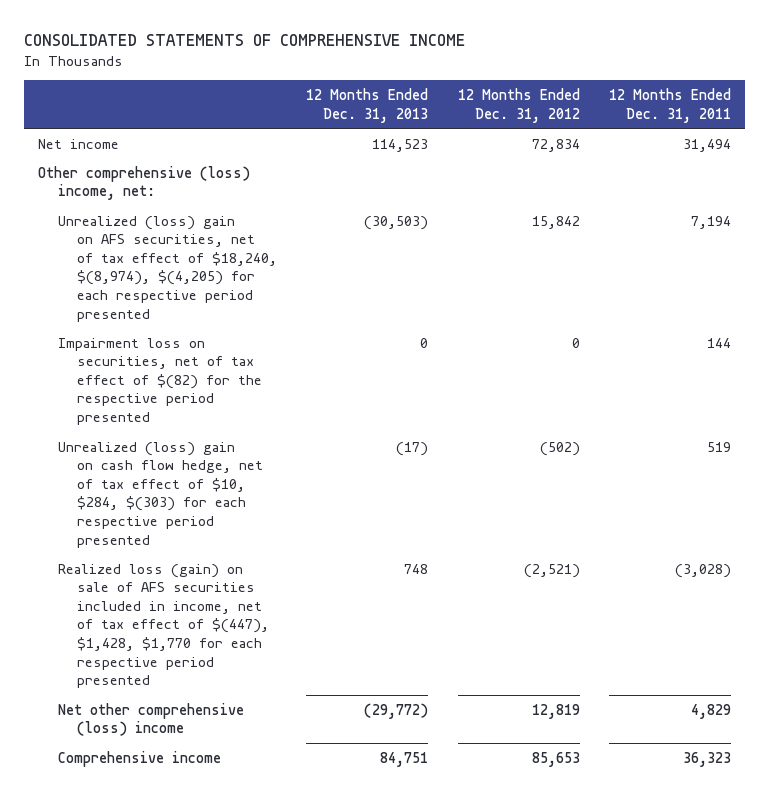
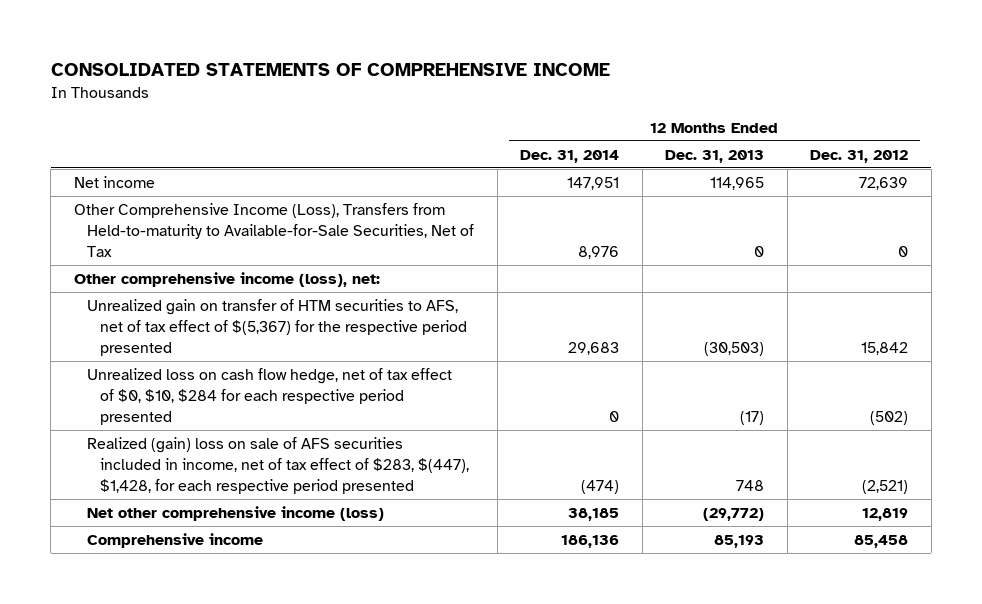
- | 12 Months Ended Dec. 31, 2013 | 12 Months Ended Dec. 31, 2012 | 12 Months Ended Dec. 31, 2011
+ | 12 Months Ended Dec. 31, 2014 | 12 Months Ended Dec. 31, 2013 | 12 Months Ended Dec. 31, 2012
- Net income | 114,523 | 72,834 | 31,494
- Other comprehensive (loss) income, net:
- Unrealized (loss) gain on AFS securities, net of tax effect of $18,240, $(8,974), $(4,205) for each respective period presented | (30,503) | 15,842 | 7,194
- Impairment loss on securities, net of tax effect of $(82) for the respective period presented | 0 | 0 | 144
- Unrealized (loss) gain on cash flow hedge, net of tax effect of $10, $284, $(303) for each respective period presented | (17) | (502) | 519
- Realized loss (gain) on sale of AFS securities included in income, net of tax effect of $(447), $1,428, $1,770 for each respective period presented | 748 | (2,521) | (3,028)
- Net other comprehensive (loss) income | (29,772) | 12,819 | 4,829
- Comprehensive income | 84,751 | 85,653 | 36,323
+ Net income | 147,951 | 114,965 | 72,639
+ Other Comprehensive Income (Loss), Transfers from Held-to-maturity to Available-for-Sale Securities, Net of Tax | 8,976 | 0 | 0
+ Other comprehensive income (loss), net:
+ Unrealized gain on transfer of HTM securities to AFS, net of tax effect of $(5,367) for the respective period presented | 29,683 | (30,503) | 15,842
+ Unrealized loss on cash flow hedge, net of tax effect of $0, $10, $284 for each respective period presented | 0 | (17) | (502)
+ Realized (gain) loss on sale of AFS securities included in income, net of tax effect of $283, $(447), $1,428, for each respective period presented | (474) | 748 | (2,521)
+ Net other comprehensive income (loss) | 38,185 | (29,772) | 12,819
+ Comprehensive income | 186,136 | 85,193 | 85,458

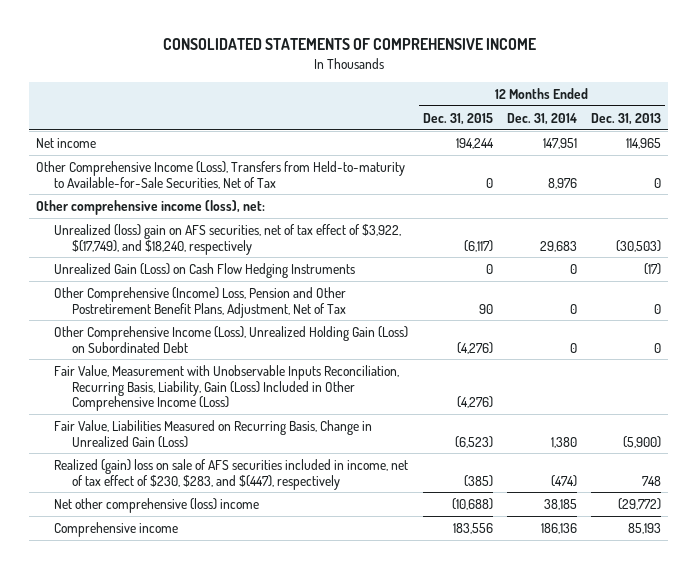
- | 12 Months Ended Dec. 31, 2014 | 12 Months Ended Dec. 31, 2013 | 12 Months Ended Dec. 31, 2012
+ | 12 Months Ended Dec. 31, 2015 | 12 Months Ended Dec. 31, 2014 | 12 Months Ended Dec. 31, 2013
- Unrealized gain on transfer of HTM securities to AFS, net of tax effect of $(5,367) for the respective period presented | 29,683 | (30,503) | 15,842
- Unrealized loss on cash flow hedge, net of tax effect of $0, $10, $284 for each respective period presented | 0 | (17) | (502)
- Realized (gain) loss on sale of AFS securities included in income, net of tax effect of $283, $(447), $1,428, for each respective period presented | (474) | 748 | (2,521)
- Net other comprehensive income (loss) | 38,185 | (29,772) | 12,819
+ Unrealized (loss) gain on AFS securities, net of tax effect of $3,922, $(17,749), and $18,240, respectively | (6,117) | 29,683 | (30,503)
+ Unrealized Gain (Loss) on Cash Flow Hedging Instruments | 0 | 0 | (17)
+ Other Comprehensive (Income) Loss, Pension and Other Postretirement Benefit Plans, Adjustment, Net of Tax | 90 | 0 | 0
+ Other Comprehensive Income (Loss), Unrealized Holding Gain (Loss) on Subordinated Debt | (4,276) | 0 | 0
+ Fair Value, Measurement with Unobservable Inputs Reconciliation, Recurring Basis, Liability, Gain (Loss) Included in Other Comprehensive Income (Loss) | (4,276) | |
+ Fair Value, Liabilities Measured on Recurring Basis, Change in Unrealized Gain (Loss) | (6,523) | 1,380 | (5,900)
+ Realized (gain) loss on sale of AFS securities included in income, net of tax effect of $230, $283, and $(447), respectively | (385) | (474) | 748
+ Net other comprehensive (loss) income | (10,688) | 38,185 | (29,772)

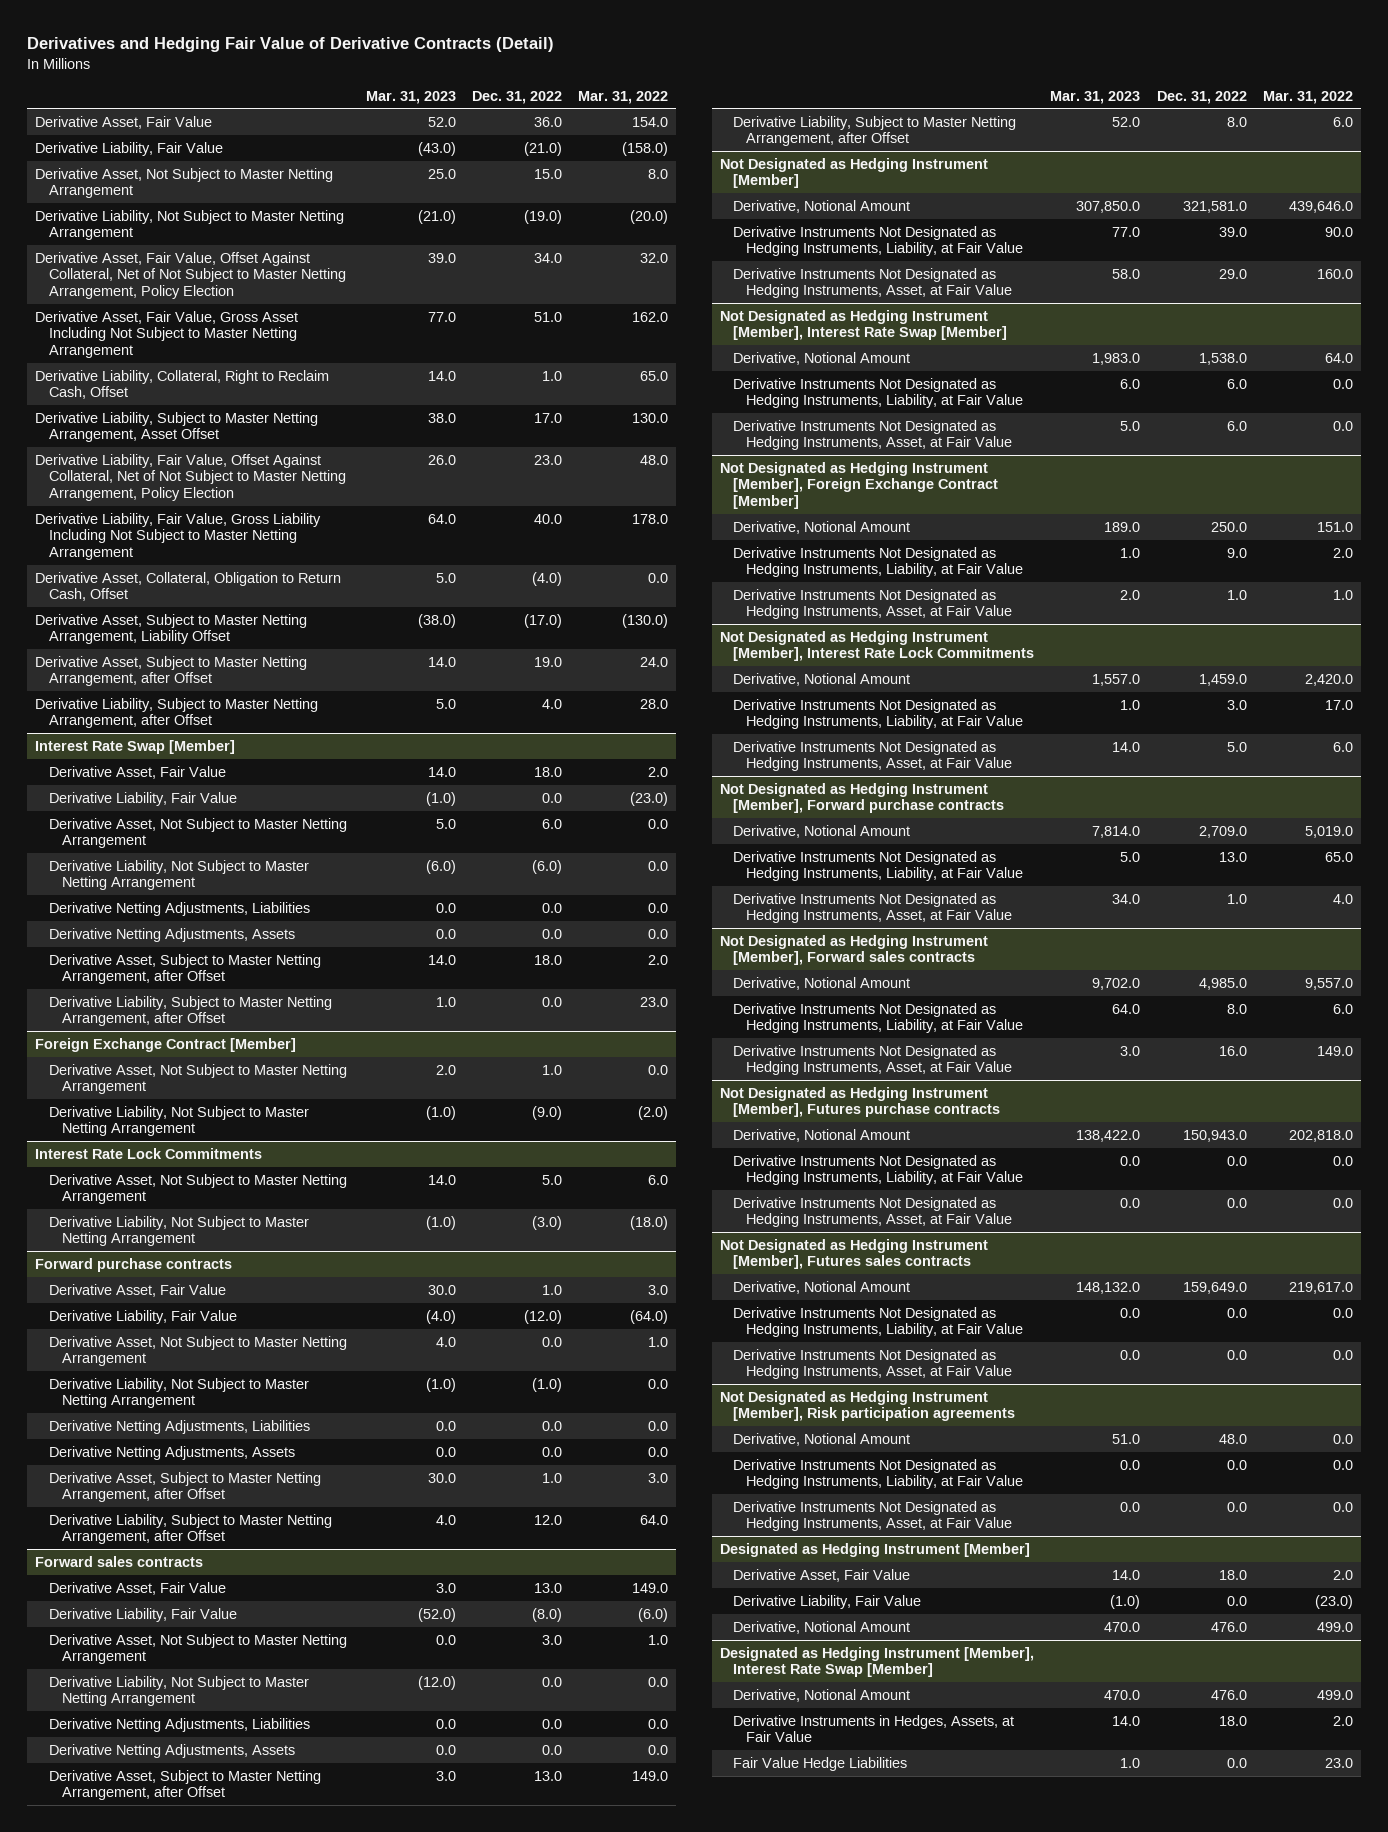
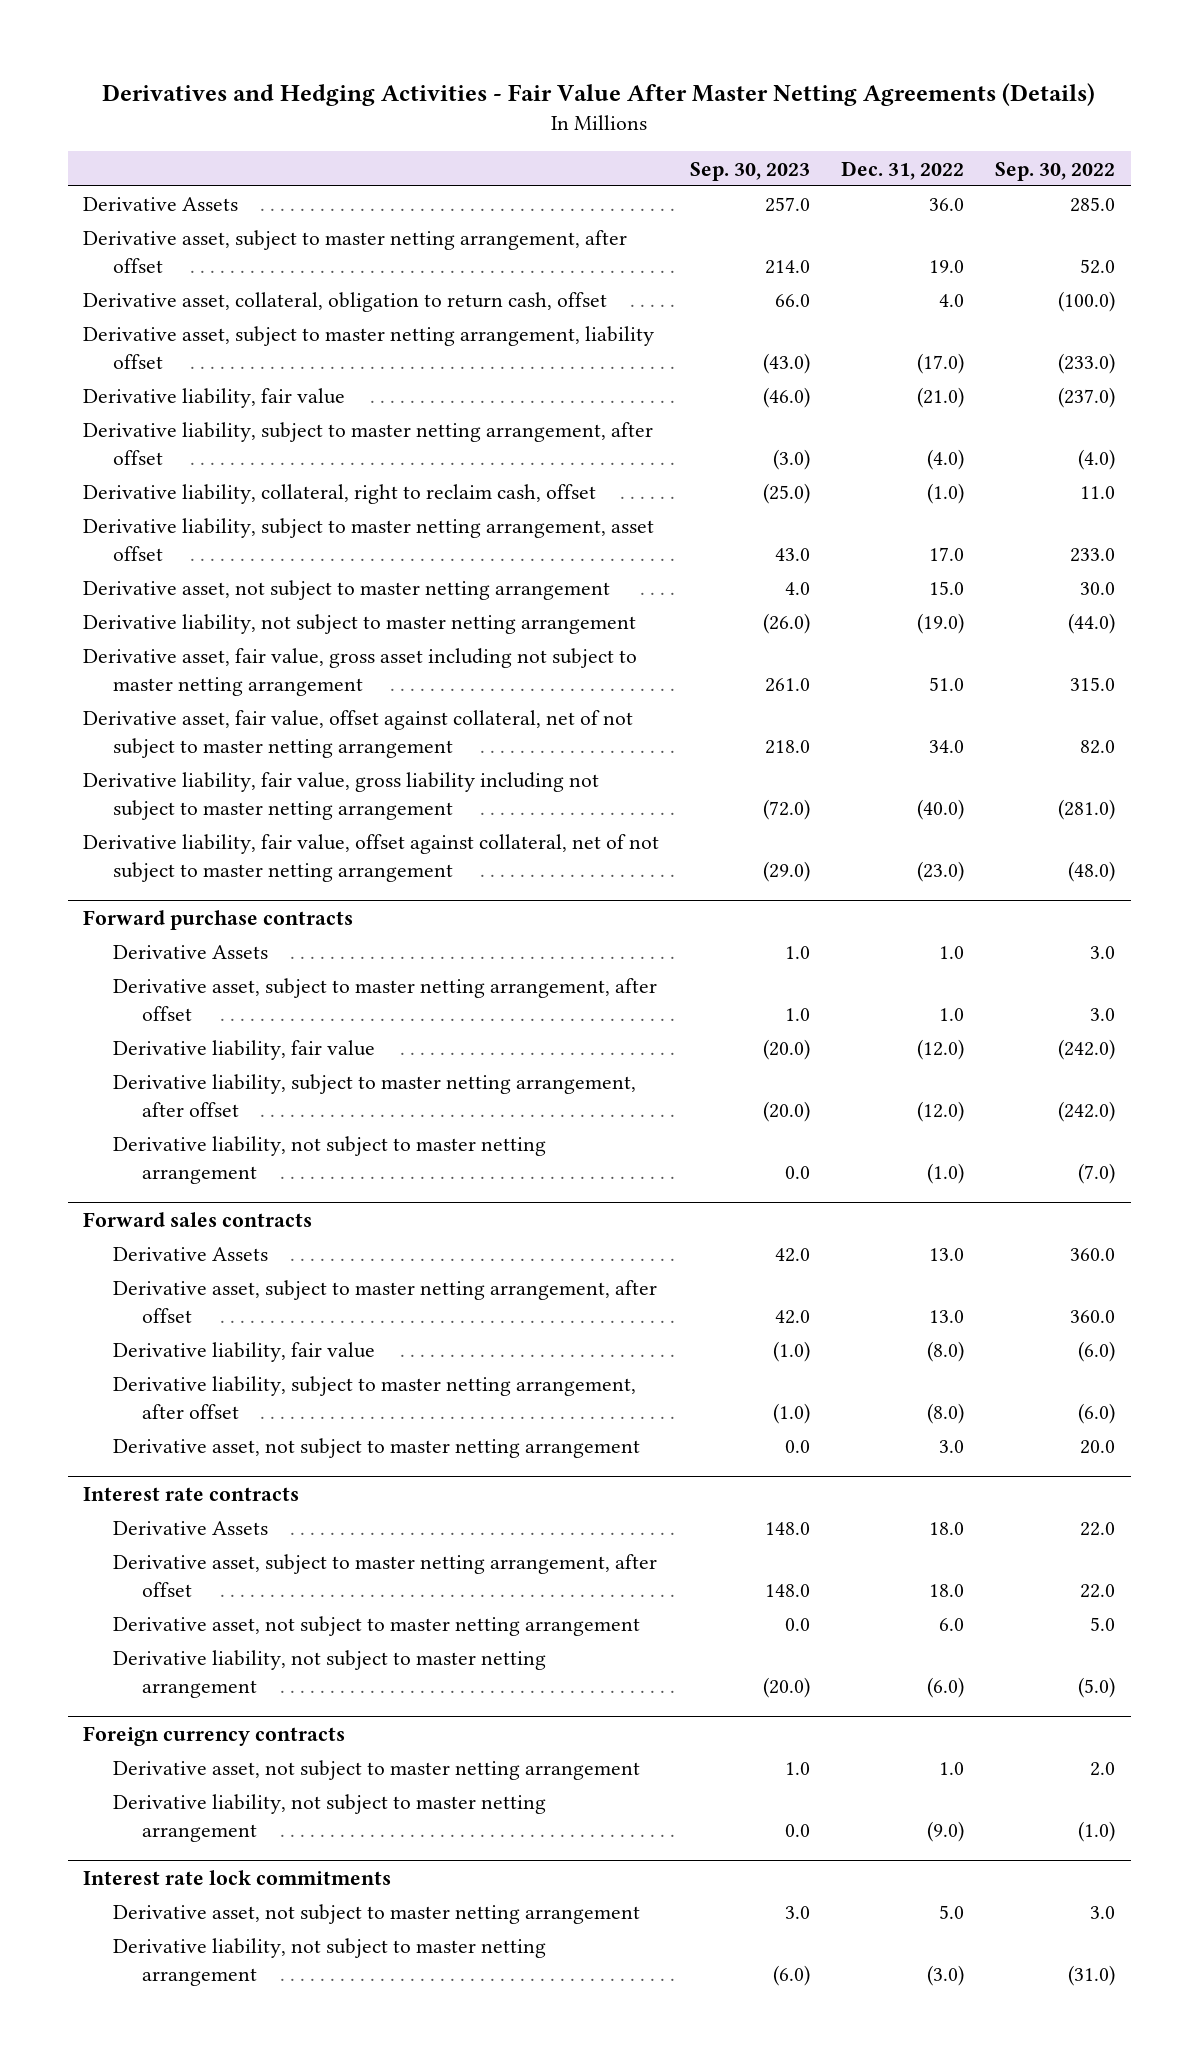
- Derivatives and Hedging Fair Value of Derivative Contracts (Detail)
+ Derivatives and Hedging Activities - Fair Value After Master Netting Agreements (Details)
- | Mar. 31, 2023 | Dec. 31, 2022 | Mar. 31, 2022
+ | Sep. 30, 2023 | Dec. 31, 2022 | Sep. 30, 2022
- Derivative Asset, Fair Value | 52.0 | 36.0 | 154.0
- Derivative Liability, Fair Value | (43.0) | (21.0) | (158.0)
- Derivative Asset, Not Subject to Master Netting Arrangement | 25.0 | 15.0 | 8.0
- Derivative Liability, Not Subject to Master Netting Arrangement | (21.0) | (19.0) | (20.0)
- Derivative Asset, Fair Value, Offset Against Collateral, Net of Not Subject to Master Netting Arrangement, Policy Election | 39.0 | 34.0 | 32.0
- Derivative Asset, Fair Value, Gross Asset Including Not Subject to Master Netting Arrangement | 77.0 | 51.0 | 162.0
- Derivative Liability, Collateral, Right to Reclaim Cash, Offset | 14.0 | 1.0 | 65.0
- Derivative Liability, Subject to Master Netting Arrangement, Asset Offset | 38.0 | 17.0 | 130.0
- Derivative Liability, Fair Value, Offset Against Collateral, Net of Not Subject to Master Netting Arrangement, Policy Election | 26.0 | 23.0 | 48.0
- Derivative Liability, Fair Value, Gross Liability Including Not Subject to Master Netting Arrangement | 64.0 | 40.0 | 178.0
- Derivative Asset, Collateral, Obligation to Return Cash, Offset | 5.0 | (4.0) | 0.0
- Derivative Asset, Subject to Master Netting Arrangement, Liability Offset | (38.0) | (17.0) | (130.0)
- Derivative Asset, Subject to Master Netting Arrangement, after Offset | 14.0 | 19.0 | 24.0
- Derivative Liability, Subject to Master Netting Arrangement, after Offset | 5.0 | 4.0 | 28.0
- Interest Rate Swap [Member]
- Derivative Asset, Fair Value | 14.0 | 18.0 | 2.0
- Derivative Liability, Fair Value | (1.0) | 0.0 | (23.0)
- Derivative Asset, Not Subject to Master Netting Arrangement | 5.0 | 6.0 | 0.0
- Derivative Liability, Not Subject to Master Netting Arrangement | (6.0) | (6.0) | 0.0
- Derivative Netting Adjustments, Liabilities | 0.0 | 0.0 | 0.0
- Derivative Netting Adjustments, Assets | 0.0 | 0.0 | 0.0
- Derivative Asset, Subject to Master Netting Arrangement, after Offset | 14.0 | 18.0 | 2.0
- Derivative Liability, Subject to Master Netting Arrangement, after Offset | 1.0 | 0.0 | 23.0
- Foreign Exchange Contract [Member]
- Derivative Asset, Not Subject to Master Netting Arrangement | 2.0 | 1.0 | 0.0
- Derivative Liability, Not Subject to Master Netting Arrangement | (1.0) | (9.0) | (2.0)
- Interest Rate Lock Commitments
- Derivative Asset, Not Subject to Master Netting Arrangement | 14.0 | 5.0 | 6.0
- Derivative Liability, Not Subject to Master Netting Arrangement | (1.0) | (3.0) | (18.0)
+ Derivative Assets | 257.0 | 36.0 | 285.0
+ Derivative asset, subject to master netting arrangement, after offset | 214.0 | 19.0 | 52.0
+ Derivative asset, collateral, obligation to return cash, offset | 66.0 | 4.0 | (100.0)
+ Derivative asset, subject to master netting arrangement, liability offset | (43.0) | (17.0) | (233.0)
+ Derivative liability, fair value | (46.0) | (21.0) | (237.0)
+ Derivative liability, subject to master netting arrangement, after offset | (3.0) | (4.0) | (4.0)
+ Derivative liability, collateral, right to reclaim cash, offset | (25.0) | (1.0) | 11.0
+ Derivative liability, subject to master netting arrangement, asset offset | 43.0 | 17.0 | 233.0
+ Derivative asset, not subject to master netting arrangement | 4.0 | 15.0 | 30.0
+ Derivative liability, not subject to master netting arrangement | (26.0) | (19.0) | (44.0)
+ Derivative asset, fair value, gross asset including not subject to master netting arrangement | 261.0 | 51.0 | 315.0
+ Derivative asset, fair value, offset against collateral, net of not subject to master netting arrangement | 218.0 | 34.0 | 82.0
+ Derivative liability, fair value, gross liability including not subject to master netting arrangement | (72.0) | (40.0) | (281.0)
+ Derivative liability, fair value, offset against collateral, net of not subject to master netting arrangement | (29.0) | (23.0) | (48.0)
@ Forward purchase contracts
- Derivative Asset, Fair Value | 30.0 | 1.0 | 3.0
- Derivative Liability, Fair Value | (4.0) | (12.0) | (64.0)
- Derivative Asset, Not Subject to Master Netting Arrangement | 4.0 | 0.0 | 1.0
- Derivative Liability, Not Subject to Master Netting Arrangement | (1.0) | (1.0) | 0.0
- Derivative Netting Adjustments, Liabilities | 0.0 | 0.0 | 0.0
- Derivative Netting Adjustments, Assets | 0.0 | 0.0 | 0.0
- Derivative Asset, Subject to Master Netting Arrangement, after Offset | 30.0 | 1.0 | 3.0
- Derivative Liability, Subject to Master Netting Arrangement, after Offset | 4.0 | 12.0 | 64.0
+ Derivative Assets | 1.0 | 1.0 | 3.0
+ Derivative asset, subject to master netting arrangement, after offset | 1.0 | 1.0 | 3.0
+ Derivative liability, fair value | (20.0) | (12.0) | (242.0)
+ Derivative liability, subject to master netting arrangement, after offset | (20.0) | (12.0) | (242.0)
+ Derivative liability, not subject to master netting arrangement | 0.0 | (1.0) | (7.0)
@ Forward sales contracts
- Derivative Asset, Fair Value | 3.0 | 13.0 | 149.0
- Derivative Liability, Fair Value | (52.0) | (8.0) | (6.0)
- Derivative Asset, Not Subject to Master Netting Arrangement | 0.0 | 3.0 | 1.0
- Derivative Liability, Not Subject to Master Netting Arrangement | (12.0) | 0.0 | 0.0
- Derivative Netting Adjustments, Liabilities | 0.0 | 0.0 | 0.0
- Derivative Netting Adjustments, Assets | 0.0 | 0.0 | 0.0
- Derivative Asset, Subject to Master Netting Arrangement, after Offset | 3.0 | 13.0 | 149.0
- Derivative Liability, Subject to Master Netting Arrangement, after Offset | 52.0 | 8.0 | 6.0
- Not Designated as Hedging Instrument [Member]
- Derivative, Notional Amount | 307,850.0 | 321,581.0 | 439,646.0
- Derivative Instruments Not Designated as Hedging Instruments, Liability, at Fair Value | 77.0 | 39.0 | 90.0
- Derivative Instruments Not Designated as Hedging Instruments, Asset, at Fair Value | 58.0 | 29.0 | 160.0
- Not Designated as Hedging Instrument [Member], Interest Rate Swap [Member]
- Derivative, Notional Amount | 1,983.0 | 1,538.0 | 64.0
- Derivative Instruments Not Designated as Hedging Instruments, Liability, at Fair Value | 6.0 | 6.0 | 0.0
- Derivative Instruments Not Designated as Hedging Instruments, Asset, at Fair Value | 5.0 | 6.0 | 0.0
- Not Designated as Hedging Instrument [Member], Foreign Exchange Contract [Member]
- Derivative, Notional Amount | 189.0 | 250.0 | 151.0
- Derivative Instruments Not Designated as Hedging Instruments, Liability, at Fair Value | 1.0 | 9.0 | 2.0
- Derivative Instruments Not Designated as Hedging Instruments, Asset, at Fair Value | 2.0 | 1.0 | 1.0
- Not Designated as Hedging Instrument [Member], Interest Rate Lock Commitments
- Derivative, Notional Amount | 1,557.0 | 1,459.0 | 2,420.0
- Derivative Instruments Not Designated as Hedging Instruments, Liability, at Fair Value | 1.0 | 3.0 | 17.0
- Derivative Instruments Not Designated as Hedging Instruments, Asset, at Fair Value | 14.0 | 5.0 | 6.0
- Not Designated as Hedging Instrument [Member], Forward purchase contracts
- Derivative, Notional Amount | 7,814.0 | 2,709.0 | 5,019.0
- Derivative Instruments Not Designated as Hedging Instruments, Liability, at Fair Value | 5.0 | 13.0 | 65.0
- Derivative Instruments Not Designated as Hedging Instruments, Asset, at Fair Value | 34.0 | 1.0 | 4.0
- Not Designated as Hedging Instrument [Member], Forward sales contracts
- Derivative, Notional Amount | 9,702.0 | 4,985.0 | 9,557.0
- Derivative Instruments Not Designated as Hedging Instruments, Liability, at Fair Value | 64.0 | 8.0 | 6.0
- Derivative Instruments Not Designated as Hedging Instruments, Asset, at Fair Value | 3.0 | 16.0 | 149.0
- Not Designated as Hedging Instrument [Member], Futures purchase contracts
- Derivative, Notional Amount | 138,422.0 | 150,943.0 | 202,818.0
- Derivative Instruments Not Designated as Hedging Instruments, Liability, at Fair Value | 0.0 | 0.0 | 0.0
- Derivative Instruments Not Designated as Hedging Instruments, Asset, at Fair Value | 0.0 | 0.0 | 0.0
- Not Designated as Hedging Instrument [Member], Futures sales contracts
- Derivative, Notional Amount | 148,132.0 | 159,649.0 | 219,617.0
- Derivative Instruments Not Designated as Hedging Instruments, Liability, at Fair Value | 0.0 | 0.0 | 0.0
- Derivative Instruments Not Designated as Hedging Instruments, Asset, at Fair Value | 0.0 | 0.0 | 0.0
- Not Designated as Hedging Instrument [Member], Risk participation agreements
- Derivative, Notional Amount | 51.0 | 48.0 | 0.0
- Derivative Instruments Not Designated as Hedging Instruments, Liability, at Fair Value | 0.0 | 0.0 | 0.0
- Derivative Instruments Not Designated as Hedging Instruments, Asset, at Fair Value | 0.0 | 0.0 | 0.0
- Designated as Hedging Instrument [Member]
- Derivative Asset, Fair Value | 14.0 | 18.0 | 2.0
- Derivative Liability, Fair Value | (1.0) | 0.0 | (23.0)
- Derivative, Notional Amount | 470.0 | 476.0 | 499.0
- Designated as Hedging Instrument [Member], Interest Rate Swap [Member]
- Derivative, Notional Amount | 470.0 | 476.0 | 499.0
- Derivative Instruments in Hedges, Assets, at Fair Value | 14.0 | 18.0 | 2.0
- Fair Value Hedge Liabilities | 1.0 | 0.0 | 23.0
@ Forward sales contracts
+ Derivative Assets | 42.0 | 13.0 | 360.0
+ Derivative asset, subject to master netting arrangement, after offset | 42.0 | 13.0 | 360.0
+ Derivative liability, fair value | (1.0) | (8.0) | (6.0)
+ Derivative liability, subject to master netting arrangement, after offset | (1.0) | (8.0) | (6.0)
+ Derivative asset, not subject to master netting arrangement | 0.0 | 3.0 | 20.0
+ Interest rate contracts
+ Derivative Assets | 148.0 | 18.0 | 22.0
+ Derivative asset, subject to master netting arrangement, after offset | 148.0 | 18.0 | 22.0
+ Derivative asset, not subject to master netting arrangement | 0.0 | 6.0 | 5.0
+ Derivative liability, not subject to master netting arrangement | (20.0) | (6.0) | (5.0)
+ Foreign currency contracts
+ Derivative asset, not subject to master netting arrangement | 1.0 | 1.0 | 2.0
+ Derivative liability, not subject to master netting arrangement | 0.0 | (9.0) | (1.0)
+ Interest rate lock commitments
+ Derivative asset, not subject to master netting arrangement | 3.0 | 5.0 | 3.0
+ Derivative liability, not subject to master netting arrangement | (6.0) | (3.0) | (31.0)

